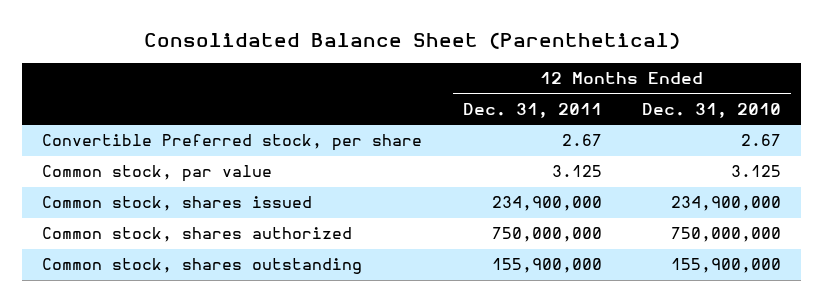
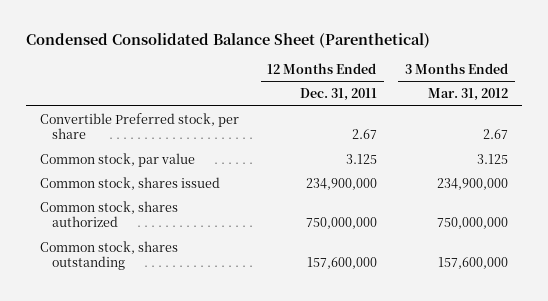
- Consolidated Balance Sheet (Parenthetical)
+ Condensed Consolidated Balance Sheet (Parenthetical)
- | 12 Months Ended Dec. 31, 2011 | 12 Months Ended Dec. 31, 2010
+ | 12 Months Ended Dec. 31, 2011 | 3 Months Ended Mar. 31, 2012
- Common stock, shares outstanding | 155,900,000 | 155,900,000
+ Common stock, shares outstanding | 157,600,000 | 157,600,000

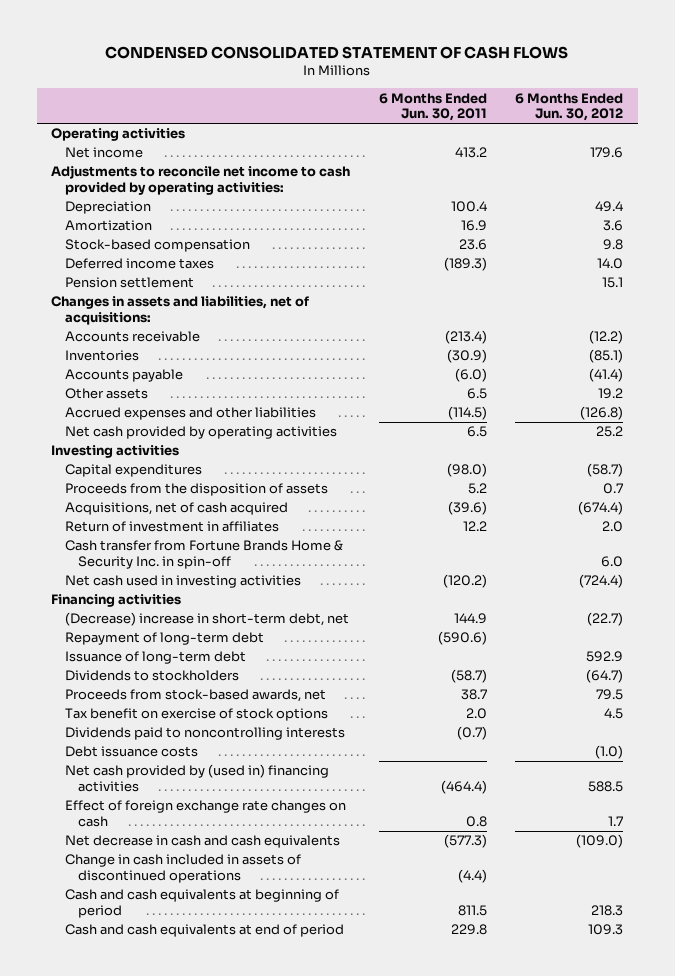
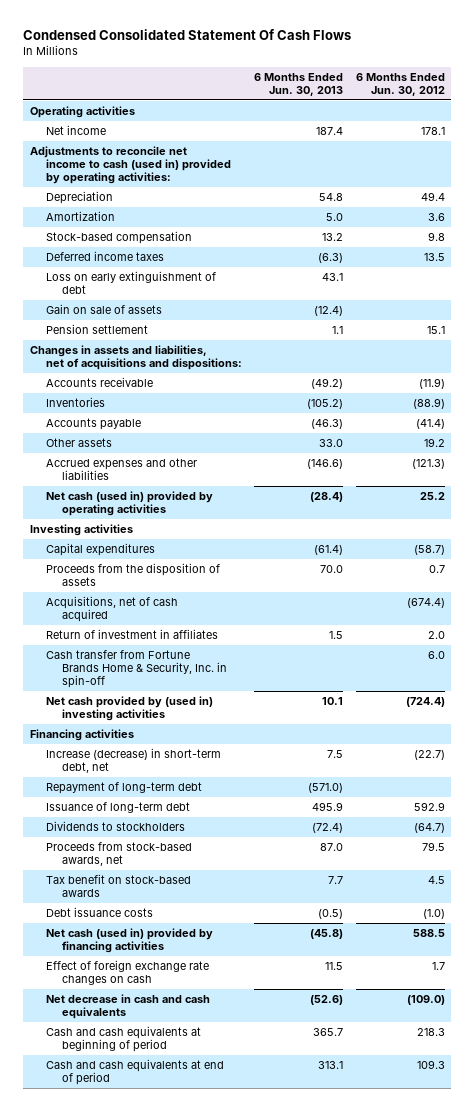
- CONDENSED CONSOLIDATED STATEMENT OF CASH FLOWS
+ Condensed Consolidated Statement Of Cash Flows
- | 6 Months Ended Jun. 30, 2011 | 6 Months Ended Jun. 30, 2012
+ | 6 Months Ended Jun. 30, 2013 | 6 Months Ended Jun. 30, 2012
- Net income | 413.2 | 179.6
- Adjustments to reconcile net income to cash provided by operating activities:
+ Net income | 187.4 | 178.1
+ Adjustments to reconcile net income to cash (used in) provided by operating activities:
- Deferred income taxes | (189.3) | 14.0
+ Deferred income taxes | (6.3) | 13.5
+ Loss on early extinguishment of debt | 43.1 |
+ Gain on sale of assets | (12.4) |
- Changes in assets and liabilities, net of acquisitions:
- Accounts receivable | (213.4) | (12.2)
- Inventories | (30.9) | (85.1)
+ Changes in assets and liabilities, net of acquisitions and dispositions:
+ Accounts receivable | (49.2) | (11.9)
+ Inventories | (105.2) | (88.9)
- Accrued expenses and other liabilities | (114.5) | (126.8)
- Net cash provided by operating activities | 6.5 | 25.2
+ Accrued expenses and other liabilities | (146.6) | (121.3)
+ Net cash (used in) provided by operating activities | (28.4) | 25.2
- Cash transfer from Fortune Brands Home & Security Inc. in spin-off | | 6.0
- Net cash used in investing activities | (120.2) | (724.4)
+ Cash transfer from Fortune Brands Home & Security, Inc. in spin-off | | 6.0
+ Net cash provided by (used in) investing activities | 10.1 | (724.4)
- (Decrease) increase in short-term debt, net | 144.9 | (22.7)
+ Increase (decrease) in short-term debt, net | 7.5 | (22.7)
- Tax benefit on exercise of stock options | 2.0 | 4.5
- Dividends paid to noncontrolling interests | (0.7) |
+ Tax benefit on stock-based awards | 7.7 | 4.5
- Net cash provided by (used in) financing activities | (464.4) | 588.5
+ Net cash (used in) provided by financing activities | (45.8) | 588.5
- Change in cash included in assets of discontinued operations | (4.4) |

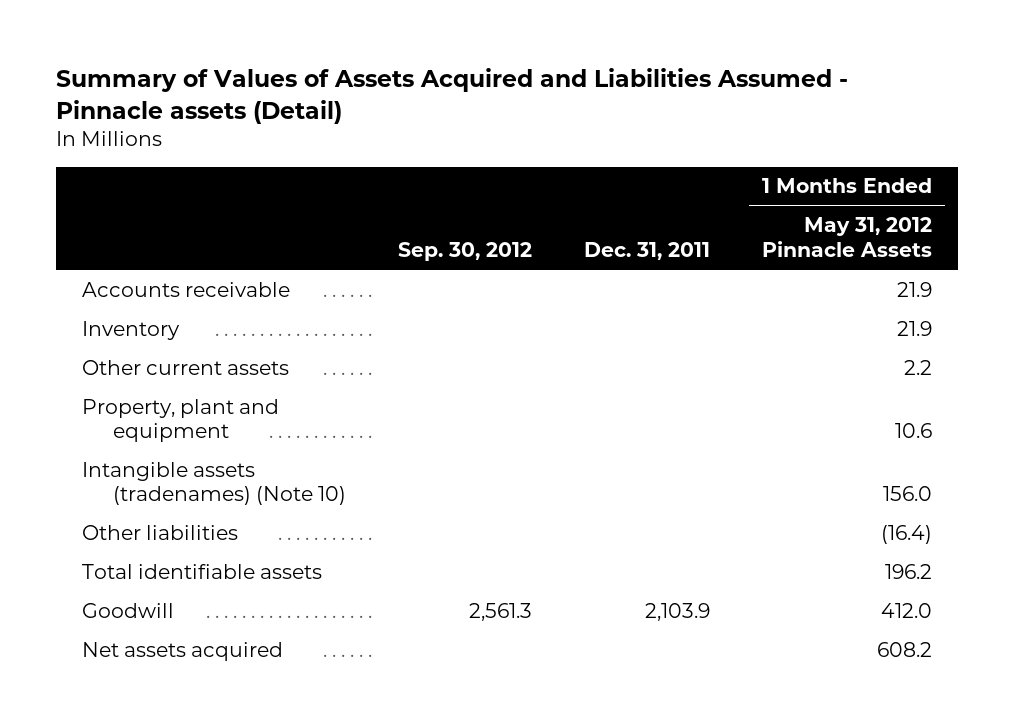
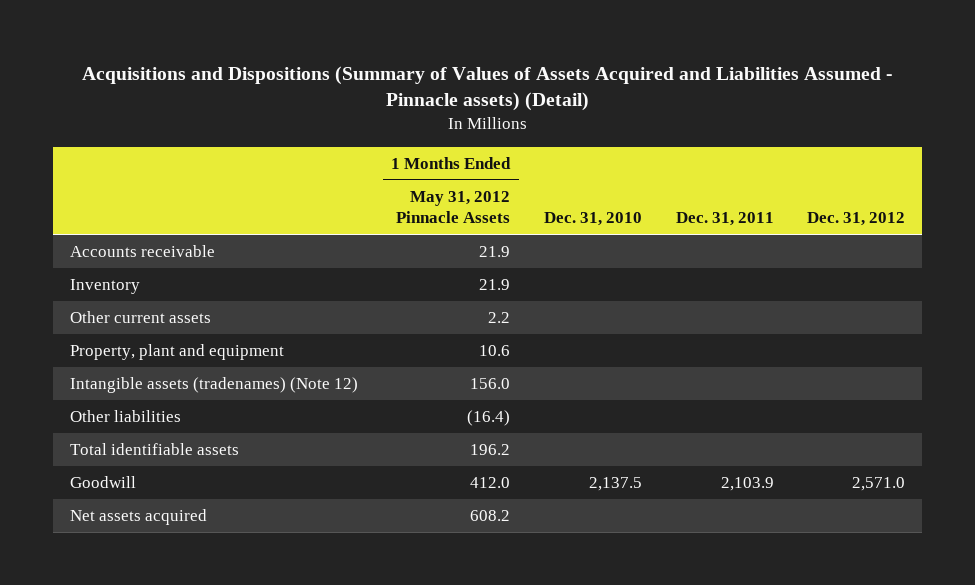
- Summary of Values of Assets Acquired and Liabilities Assumed - Pinnacle assets (Detail)
+ Acquisitions and Dispositions (Summary of Values of Assets Acquired and Liabilities Assumed - Pinnacle assets) (Detail)
- | Sep. 30, 2012 | Dec. 31, 2011 | 1 Months Ended May 31, 2012 Pinnacle Assets
+ | 1 Months Ended May 31, 2012 Pinnacle Assets | Dec. 31, 2010 | Dec. 31, 2011 | Dec. 31, 2012
- Intangible assets (tradenames) (Note 10) | | | 156.0
+ Intangible assets (tradenames) (Note 12) | 156.0 | | |

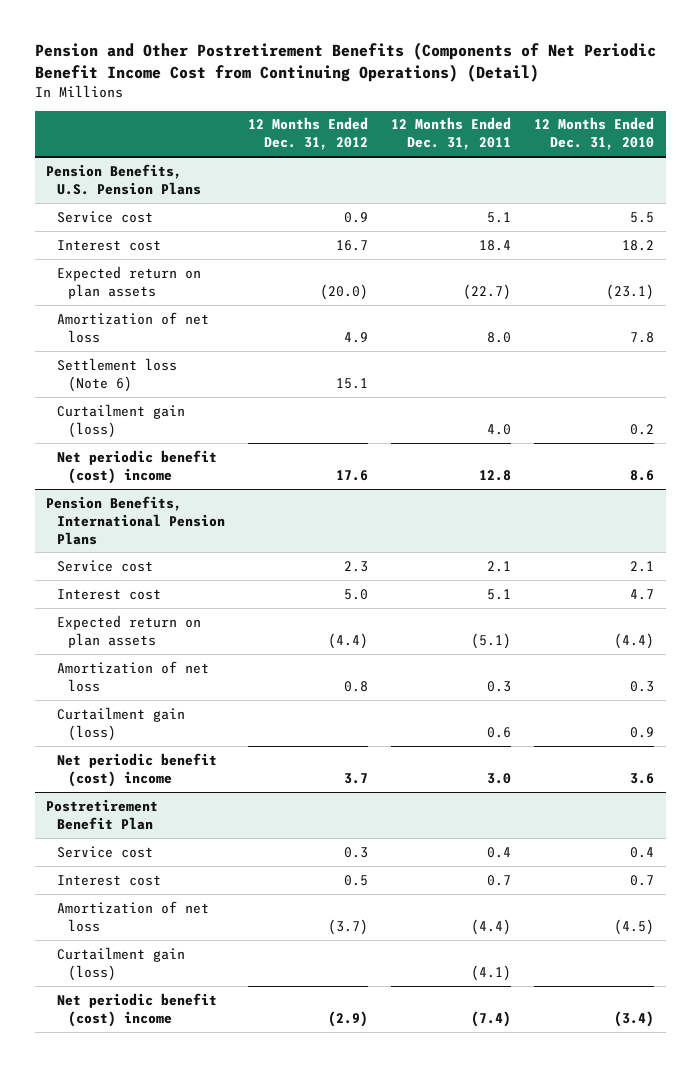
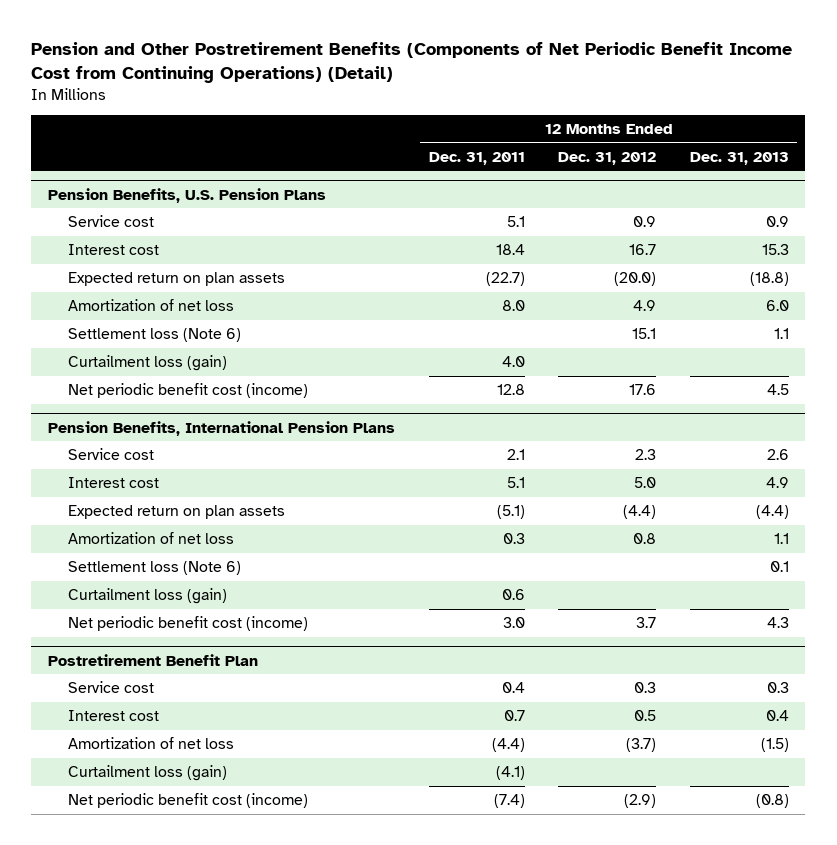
- | 12 Months Ended Dec. 31, 2012 | 12 Months Ended Dec. 31, 2011 | 12 Months Ended Dec. 31, 2010
+ | 12 Months Ended Dec. 31, 2011 | 12 Months Ended Dec. 31, 2012 | 12 Months Ended Dec. 31, 2013
@ Pension Benefits, U.S. Pension Plans
- Curtailment gain (loss) | | 4.0 | 0.2
- Net periodic benefit (cost) income | 17.6 | 12.8 | 8.6
+ Curtailment loss (gain) | 4.0 | |
+ Net periodic benefit cost (income) | 12.8 | 17.6 | 4.5
@ Pension Benefits, International Pension Plans
- Curtailment gain (loss) | | 0.6 | 0.9
- Net periodic benefit (cost) income | 3.7 | 3.0 | 3.6
+ Settlement loss (Note 6) | | | 0.1
+ Curtailment loss (gain) | 0.6 | |
+ Net periodic benefit cost (income) | 3.0 | 3.7 | 4.3
@ Postretirement Benefit Plan
- Curtailment gain (loss) | | (4.1) |
- Net periodic benefit (cost) income | (2.9) | (7.4) | (3.4)
+ Curtailment loss (gain) | (4.1) | |
+ Net periodic benefit cost (income) | (7.4) | (2.9) | (0.8)

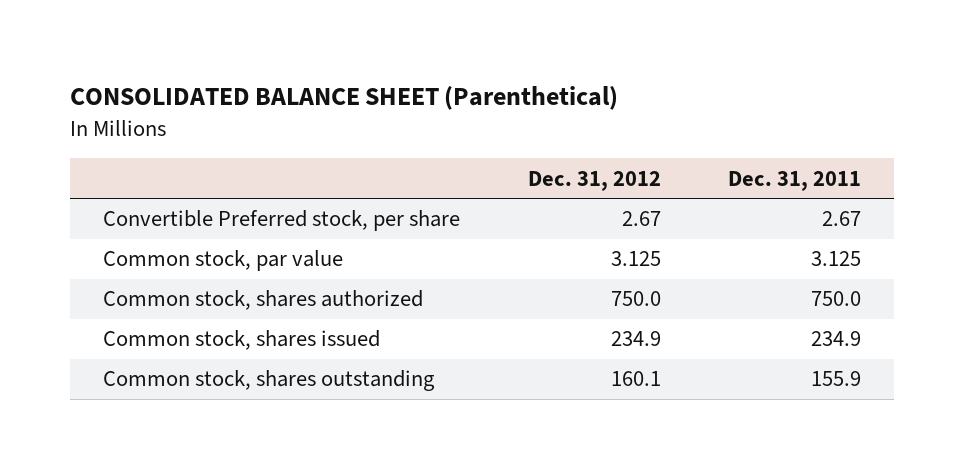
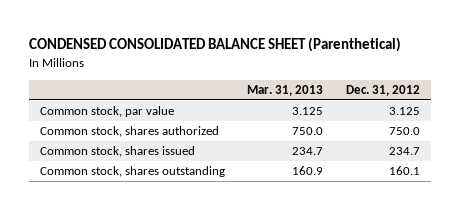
- CONSOLIDATED BALANCE SHEET (Parenthetical)
+ CONDENSED CONSOLIDATED BALANCE SHEET (Parenthetical)
- | Dec. 31, 2012 | Dec. 31, 2011
+ | Mar. 31, 2013 | Dec. 31, 2012
- Convertible Preferred stock, per share | 2.67 | 2.67
- Common stock, shares issued | 234.9 | 234.9
+ Common stock, shares issued | 234.7 | 234.7

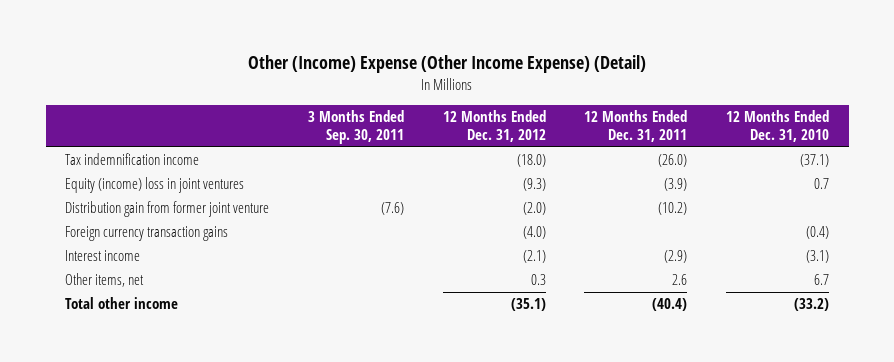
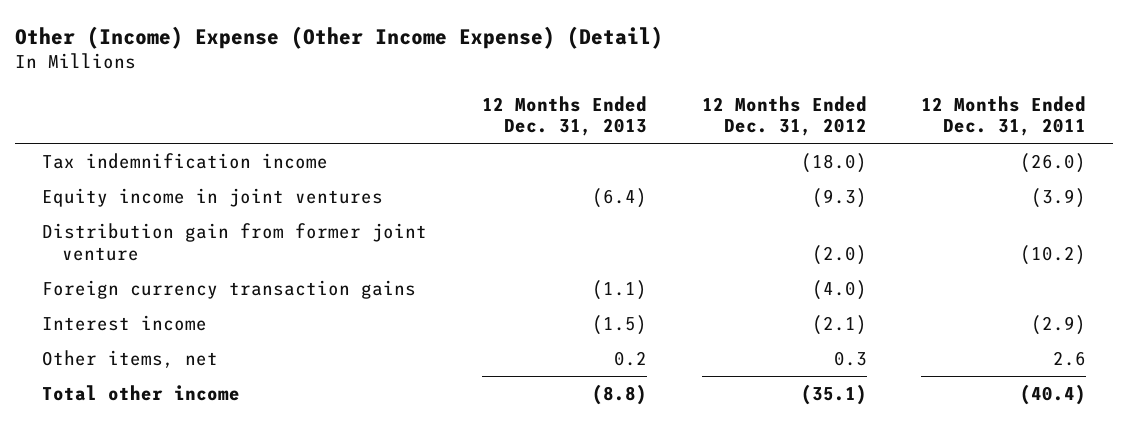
- | 3 Months Ended Sep. 30, 2011 | 12 Months Ended Dec. 31, 2012 | 12 Months Ended Dec. 31, 2011 | 12 Months Ended Dec. 31, 2010
+ | 12 Months Ended Dec. 31, 2013 | 12 Months Ended Dec. 31, 2012 | 12 Months Ended Dec. 31, 2011
- Equity (income) loss in joint ventures | | (9.3) | (3.9) | 0.7
+ Equity income in joint ventures | (6.4) | (9.3) | (3.9)

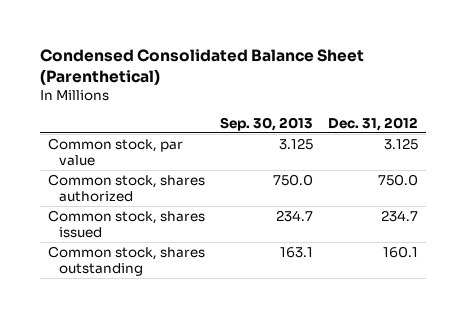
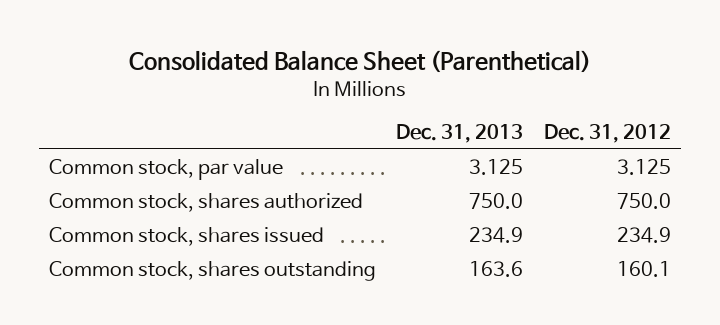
- Condensed Consolidated Balance Sheet (Parenthetical)
+ Consolidated Balance Sheet (Parenthetical)
- | Sep. 30, 2013 | Dec. 31, 2012
+ | Dec. 31, 2013 | Dec. 31, 2012
- Common stock, shares issued | 234.7 | 234.7
+ Common stock, shares issued | 234.9 | 234.9

